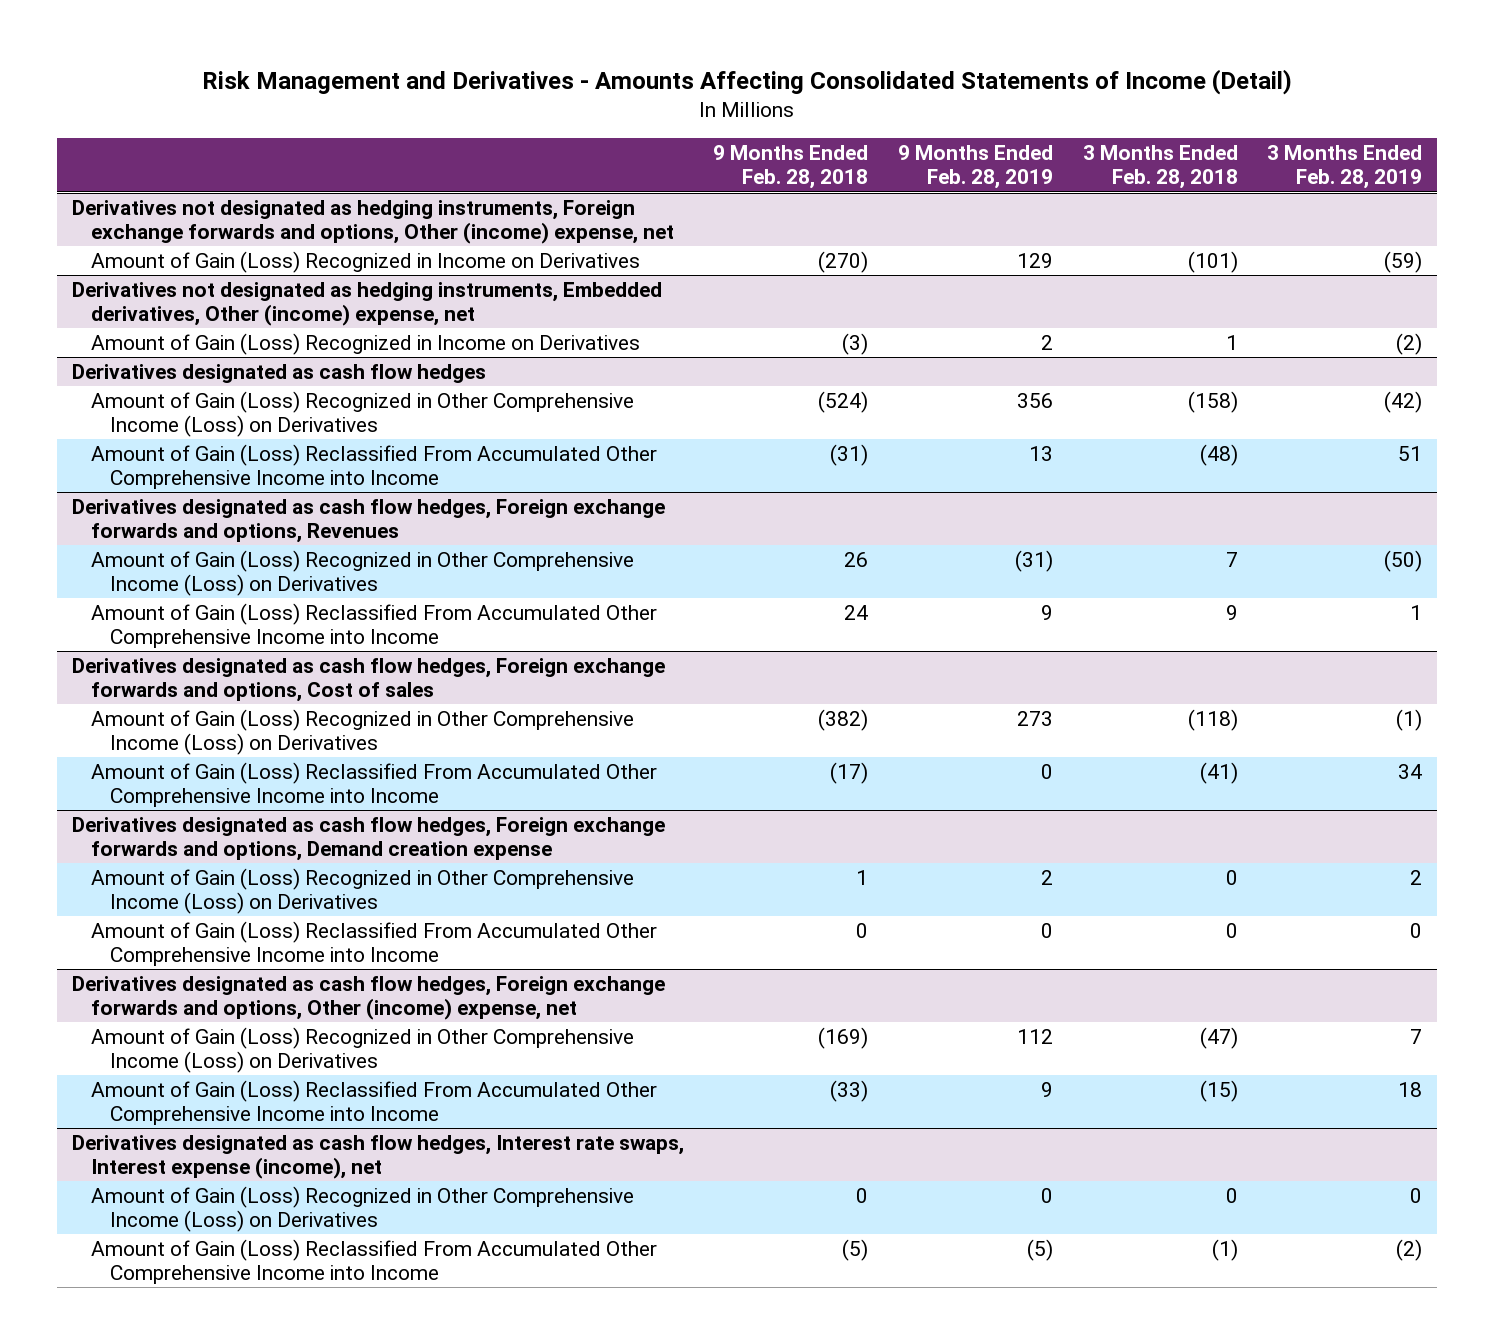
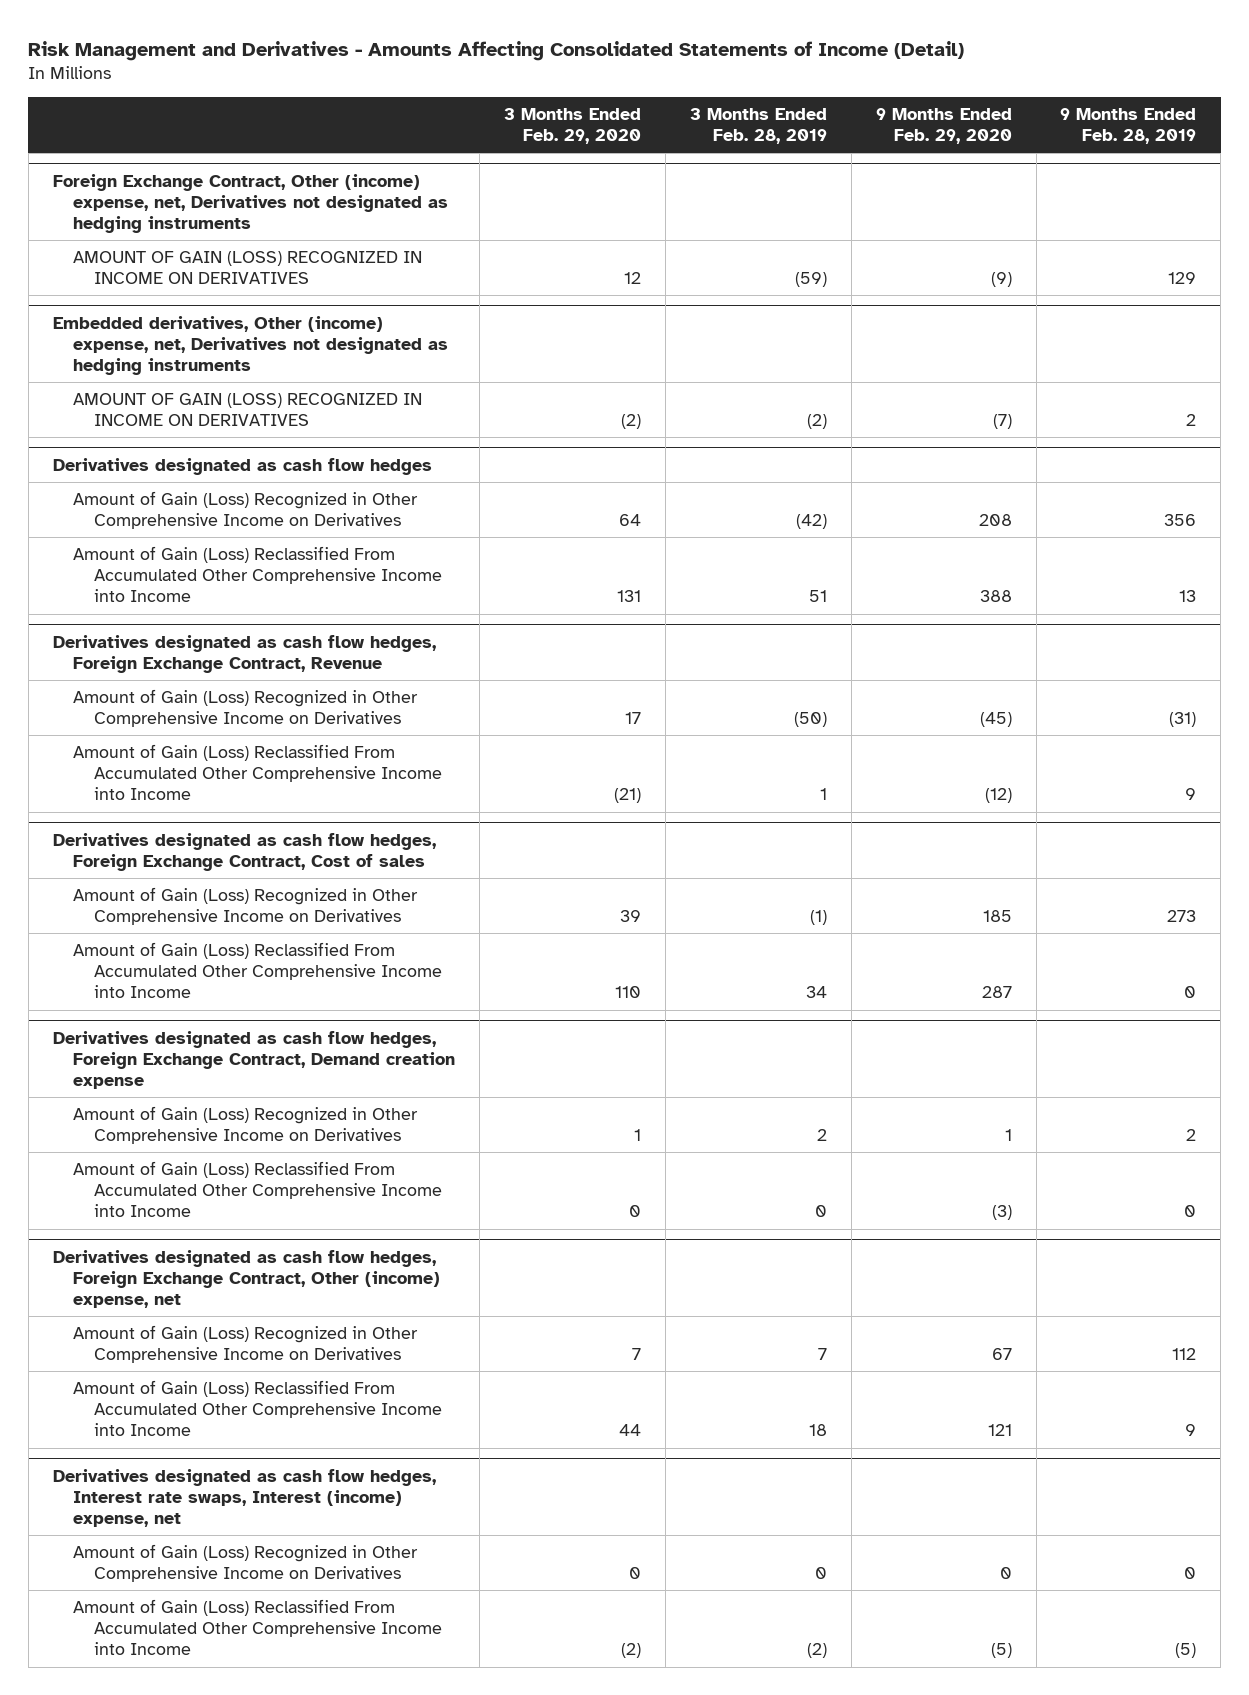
- | 9 Months Ended Feb. 28, 2018 | 9 Months Ended Feb. 28, 2019 | 3 Months Ended Feb. 28, 2018 | 3 Months Ended Feb. 28, 2019
+ | 3 Months Ended Feb. 29, 2020 | 3 Months Ended Feb. 28, 2019 | 9 Months Ended Feb. 29, 2020 | 9 Months Ended Feb. 28, 2019
- Derivatives not designated as hedging instruments, Foreign exchange forwards and options, Other (income) expense, net
- Amount of Gain (Loss) Recognized in Income on Derivatives | (270) | 129 | (101) | (59)
- Derivatives not designated as hedging instruments, Embedded derivatives, Other (income) expense, net
- Amount of Gain (Loss) Recognized in Income on Derivatives | (3) | 2 | 1 | (2)
+ Foreign Exchange Contract, Other (income) expense, net, Derivatives not designated as hedging instruments
+ AMOUNT OF GAIN (LOSS) RECOGNIZED IN INCOME ON DERIVATIVES | 12 | (59) | (9) | 129
+ Embedded derivatives, Other (income) expense, net, Derivatives not designated as hedging instruments
+ AMOUNT OF GAIN (LOSS) RECOGNIZED IN INCOME ON DERIVATIVES | (2) | (2) | (7) | 2
@ Derivatives designated as cash flow hedges
- Amount of Gain (Loss) Recognized in Other Comprehensive Income (Loss) on Derivatives | (524) | 356 | (158) | (42)
+ Amount of Gain (Loss) Recognized in Other Comprehensive Income on Derivatives | 64 | (42) | 208 | 356
- Derivatives designated as cash flow hedges, Foreign exchange forwards and options, Revenues
- Amount of Gain (Loss) Recognized in Other Comprehensive Income (Loss) on Derivatives | 26 | (31) | 7 | (50)
+ Derivatives designated as cash flow hedges, Foreign Exchange Contract, Revenue
+ Amount of Gain (Loss) Recognized in Other Comprehensive Income on Derivatives | 17 | (50) | (45) | (31)
- Derivatives designated as cash flow hedges, Foreign exchange forwards and options, Cost of sales
- Amount of Gain (Loss) Recognized in Other Comprehensive Income (Loss) on Derivatives | (382) | 273 | (118) | (1)
+ Derivatives designated as cash flow hedges, Foreign Exchange Contract, Cost of sales
+ Amount of Gain (Loss) Recognized in Other Comprehensive Income on Derivatives | 39 | (1) | 185 | 273
- Derivatives designated as cash flow hedges, Foreign exchange forwards and options, Demand creation expense
- Amount of Gain (Loss) Recognized in Other Comprehensive Income (Loss) on Derivatives | 1 | 2 | 0 | 2
+ Derivatives designated as cash flow hedges, Foreign Exchange Contract, Demand creation expense
+ Amount of Gain (Loss) Recognized in Other Comprehensive Income on Derivatives | 1 | 2 | 1 | 2
- Derivatives designated as cash flow hedges, Foreign exchange forwards and options, Other (income) expense, net
- Amount of Gain (Loss) Recognized in Other Comprehensive Income (Loss) on Derivatives | (169) | 112 | (47) | 7
+ Derivatives designated as cash flow hedges, Foreign Exchange Contract, Other (income) expense, net
+ Amount of Gain (Loss) Recognized in Other Comprehensive Income on Derivatives | 7 | 7 | 67 | 112
- Derivatives designated as cash flow hedges, Interest rate swaps, Interest expense (income), net
- Amount of Gain (Loss) Recognized in Other Comprehensive Income (Loss) on Derivatives | 0 | 0 | 0 | 0
+ Derivatives designated as cash flow hedges, Interest rate swaps, Interest (income) expense, net
+ Amount of Gain (Loss) Recognized in Other Comprehensive Income on Derivatives | 0 | 0 | 0 | 0

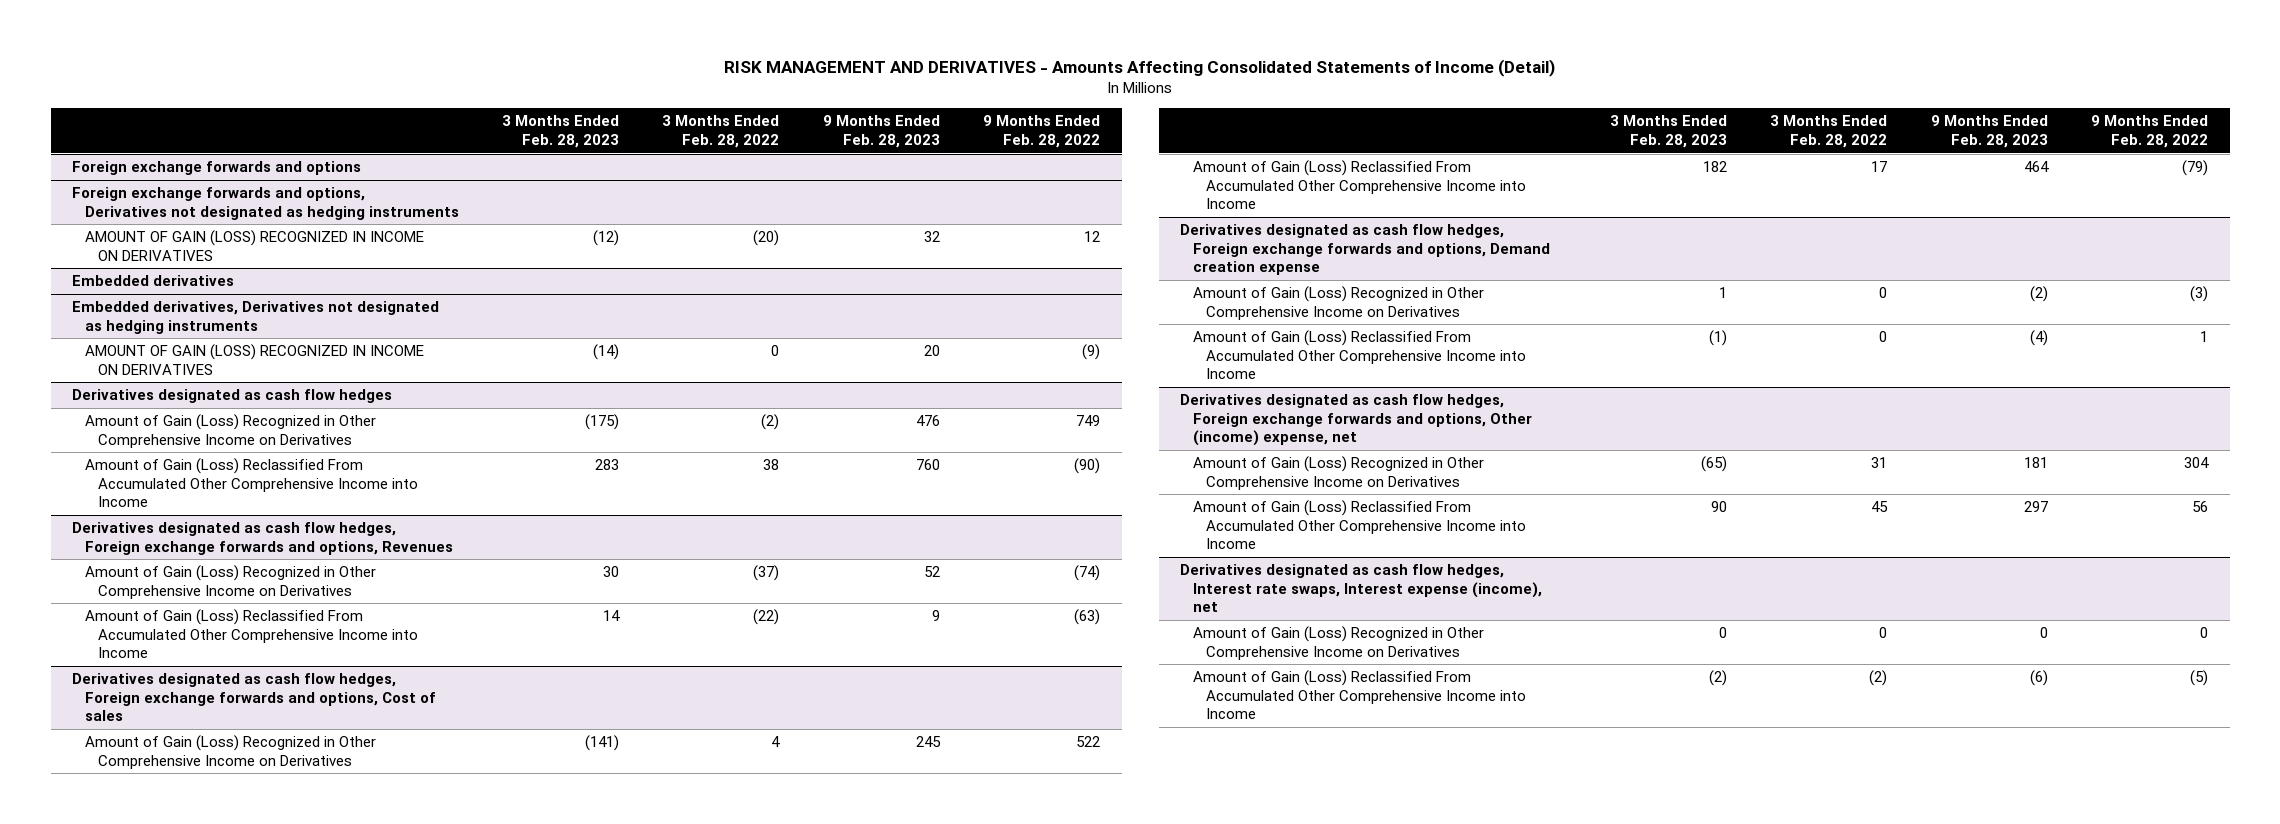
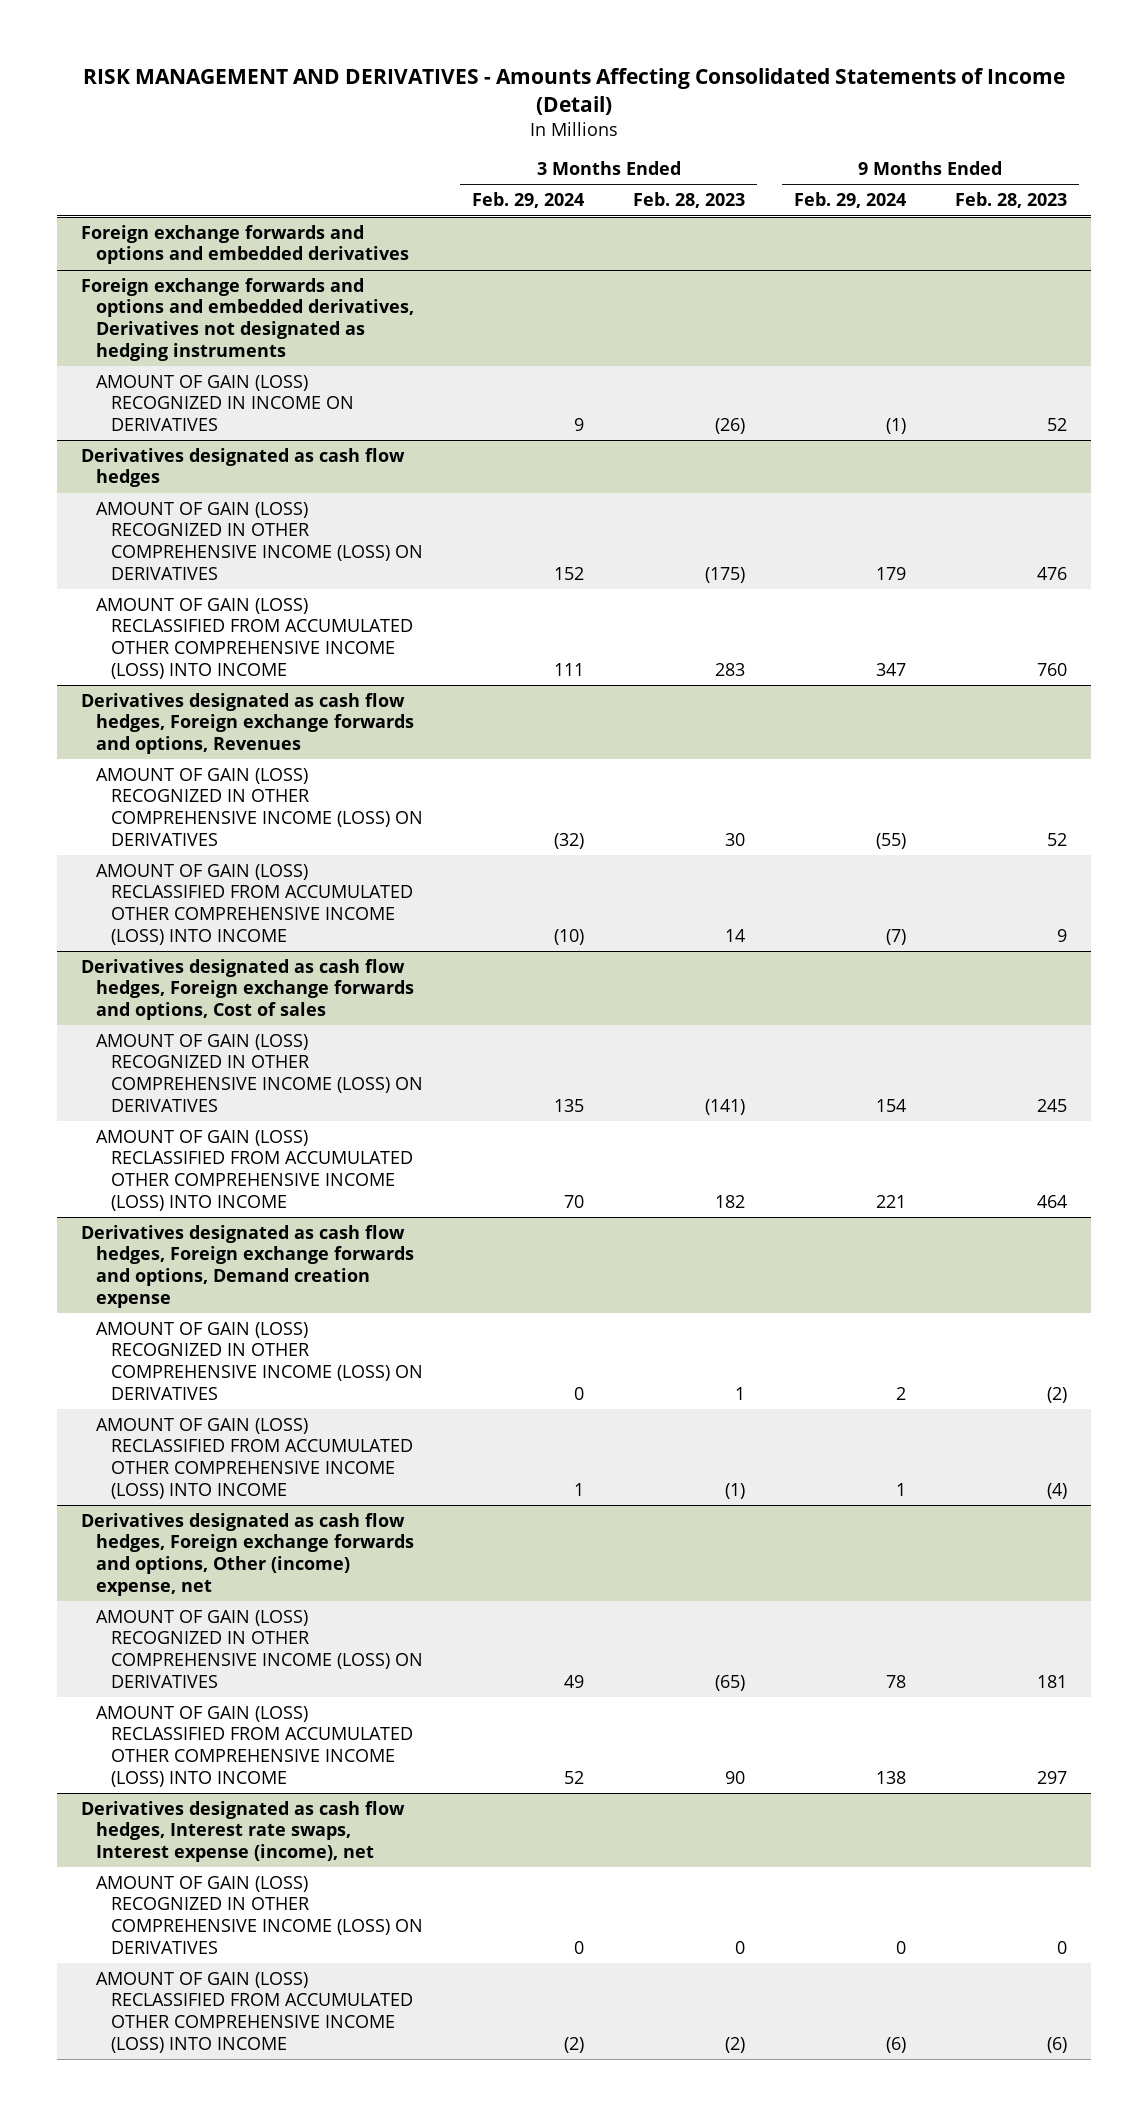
- | 3 Months Ended Feb. 28, 2023 | 3 Months Ended Feb. 28, 2022 | 9 Months Ended Feb. 28, 2023 | 9 Months Ended Feb. 28, 2022
+ | 3 Months Ended Feb. 29, 2024 | 3 Months Ended Feb. 28, 2023 | 9 Months Ended Feb. 29, 2024 | 9 Months Ended Feb. 28, 2023
- Foreign exchange forwards and options
- Foreign exchange forwards and options, Derivatives not designated as hedging instruments
- AMOUNT OF GAIN (LOSS) RECOGNIZED IN INCOME ON DERIVATIVES | (12) | (20) | 32 | 12
- Embedded derivatives
- Embedded derivatives, Derivatives not designated as hedging instruments
- AMOUNT OF GAIN (LOSS) RECOGNIZED IN INCOME ON DERIVATIVES | (14) | 0 | 20 | (9)
+ Foreign exchange forwards and options and embedded derivatives
+ Foreign exchange forwards and options and embedded derivatives, Derivatives not designated as hedging instruments
+ AMOUNT OF GAIN (LOSS) RECOGNIZED IN INCOME ON DERIVATIVES | 9 | (26) | (1) | 52
@ Derivatives designated as cash flow hedges
- Amount of Gain (Loss) Recognized in Other Comprehensive Income on Derivatives | (175) | (2) | 476 | 749
- Amount of Gain (Loss) Reclassified From Accumulated Other Comprehensive Income into Income | 283 | 38 | 760 | (90)
+ AMOUNT OF GAIN (LOSS) RECOGNIZED IN OTHER COMPREHENSIVE INCOME (LOSS) ON DERIVATIVES | 152 | (175) | 179 | 476
+ AMOUNT OF GAIN (LOSS) RECLASSIFIED FROM ACCUMULATED OTHER COMPREHENSIVE INCOME (LOSS) INTO INCOME | 111 | 283 | 347 | 760
@ Derivatives designated as cash flow hedges, Foreign exchange forwards and options, Revenues
- Amount of Gain (Loss) Recognized in Other Comprehensive Income on Derivatives | 30 | (37) | 52 | (74)
- Amount of Gain (Loss) Reclassified From Accumulated Other Comprehensive Income into Income | 14 | (22) | 9 | (63)
+ AMOUNT OF GAIN (LOSS) RECOGNIZED IN OTHER COMPREHENSIVE INCOME (LOSS) ON DERIVATIVES | (32) | 30 | (55) | 52
+ AMOUNT OF GAIN (LOSS) RECLASSIFIED FROM ACCUMULATED OTHER COMPREHENSIVE INCOME (LOSS) INTO INCOME | (10) | 14 | (7) | 9
@ Derivatives designated as cash flow hedges, Foreign exchange forwards and options, Cost of sales
- Amount of Gain (Loss) Recognized in Other Comprehensive Income on Derivatives | (141) | 4 | 245 | 522
- Amount of Gain (Loss) Reclassified From Accumulated Other Comprehensive Income into Income | 182 | 17 | 464 | (79)
+ AMOUNT OF GAIN (LOSS) RECOGNIZED IN OTHER COMPREHENSIVE INCOME (LOSS) ON DERIVATIVES | 135 | (141) | 154 | 245
+ AMOUNT OF GAIN (LOSS) RECLASSIFIED FROM ACCUMULATED OTHER COMPREHENSIVE INCOME (LOSS) INTO INCOME | 70 | 182 | 221 | 464
@ Derivatives designated as cash flow hedges, Foreign exchange forwards and options, Demand creation expense
- Amount of Gain (Loss) Recognized in Other Comprehensive Income on Derivatives | 1 | 0 | (2) | (3)
- Amount of Gain (Loss) Reclassified From Accumulated Other Comprehensive Income into Income | (1) | 0 | (4) | 1
+ AMOUNT OF GAIN (LOSS) RECOGNIZED IN OTHER COMPREHENSIVE INCOME (LOSS) ON DERIVATIVES | 0 | 1 | 2 | (2)
+ AMOUNT OF GAIN (LOSS) RECLASSIFIED FROM ACCUMULATED OTHER COMPREHENSIVE INCOME (LOSS) INTO INCOME | 1 | (1) | 1 | (4)
@ Derivatives designated as cash flow hedges, Foreign exchange forwards and options, Other (income) expense, net
- Amount of Gain (Loss) Recognized in Other Comprehensive Income on Derivatives | (65) | 31 | 181 | 304
- Amount of Gain (Loss) Reclassified From Accumulated Other Comprehensive Income into Income | 90 | 45 | 297 | 56
+ AMOUNT OF GAIN (LOSS) RECOGNIZED IN OTHER COMPREHENSIVE INCOME (LOSS) ON DERIVATIVES | 49 | (65) | 78 | 181
+ AMOUNT OF GAIN (LOSS) RECLASSIFIED FROM ACCUMULATED OTHER COMPREHENSIVE INCOME (LOSS) INTO INCOME | 52 | 90 | 138 | 297
@ Derivatives designated as cash flow hedges, Interest rate swaps, Interest expense (income), net
- Amount of Gain (Loss) Recognized in Other Comprehensive Income on Derivatives | 0 | 0 | 0 | 0
- Amount of Gain (Loss) Reclassified From Accumulated Other Comprehensive Income into Income | (2) | (2) | (6) | (5)
+ AMOUNT OF GAIN (LOSS) RECOGNIZED IN OTHER COMPREHENSIVE INCOME (LOSS) ON DERIVATIVES | 0 | 0 | 0 | 0
+ AMOUNT OF GAIN (LOSS) RECLASSIFIED FROM ACCUMULATED OTHER COMPREHENSIVE INCOME (LOSS) INTO INCOME | (2) | (2) | (6) | (6)

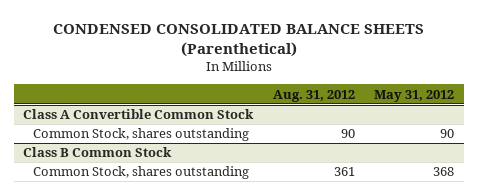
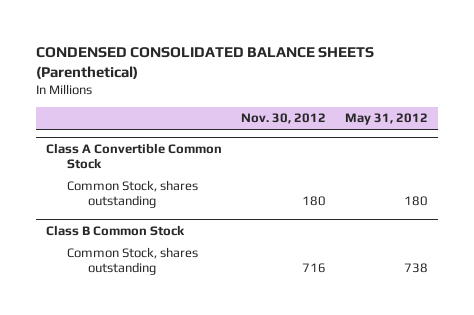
- | Aug. 31, 2012 | May 31, 2012
+ | Nov. 30, 2012 | May 31, 2012
@ Class A Convertible Common Stock
- Common Stock, shares outstanding | 90 | 90
+ Common Stock, shares outstanding | 180 | 180
@ Class B Common Stock
- Common Stock, shares outstanding | 361 | 368
+ Common Stock, shares outstanding | 716 | 738

